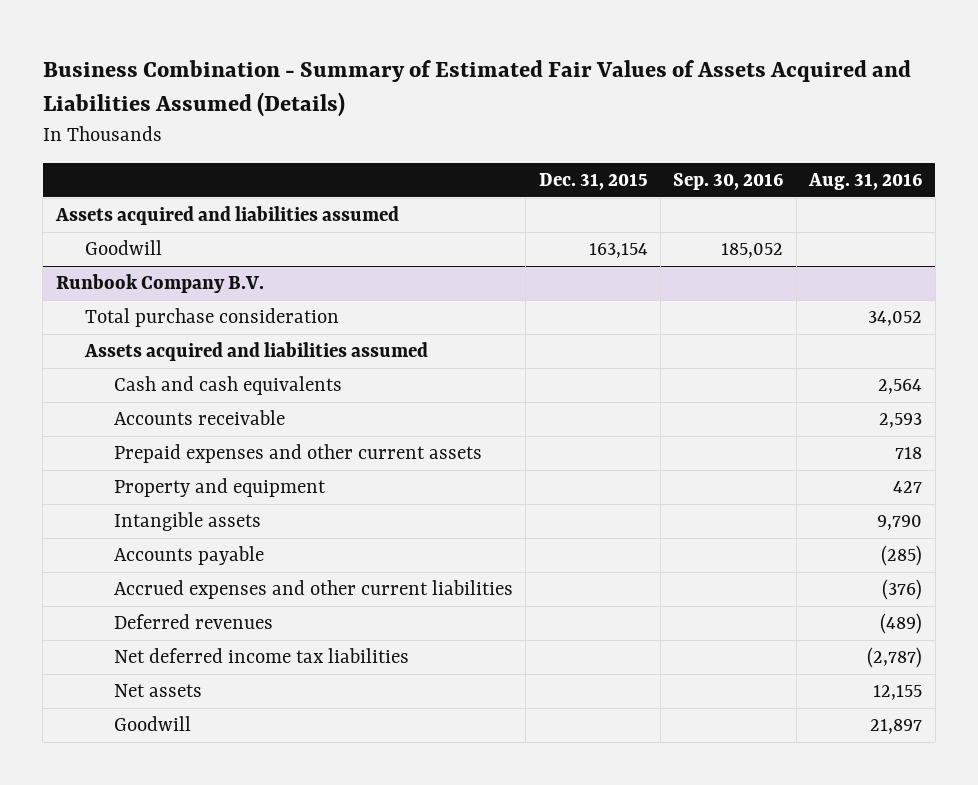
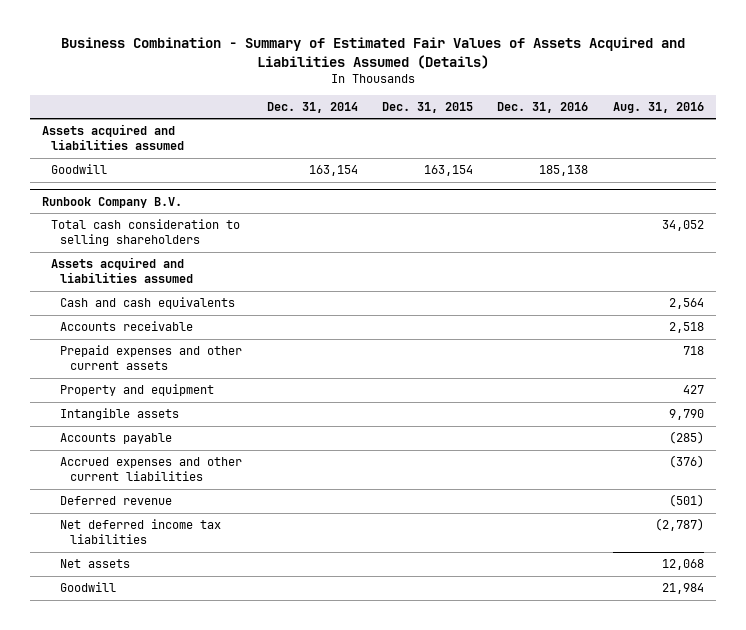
- | Dec. 31, 2015 | Sep. 30, 2016 | Aug. 31, 2016
+ | Dec. 31, 2014 | Dec. 31, 2015 | Dec. 31, 2016 | Aug. 31, 2016
@ Runbook Company B.V.
- Total purchase consideration | | | 34,052
+ Total cash consideration to selling shareholders | | | | 34,052
- Accounts receivable | | | 2,593
+ Accounts receivable | | | | 2,518
- Deferred revenues | | | (489)
+ Deferred revenue | | | | (501)
- Net assets | | | 12,155
- Goodwill | | | 21,897
+ Net assets | | | | 12,068
+ Goodwill | | | | 21,984

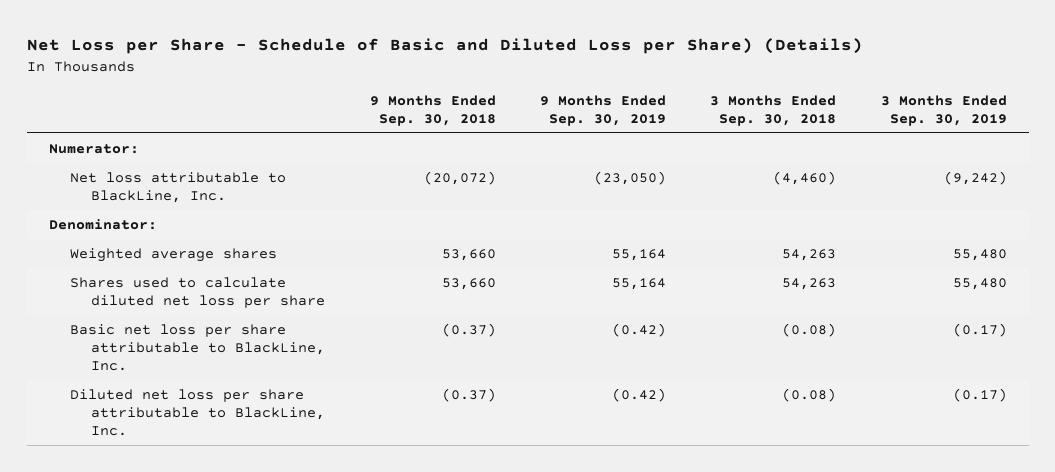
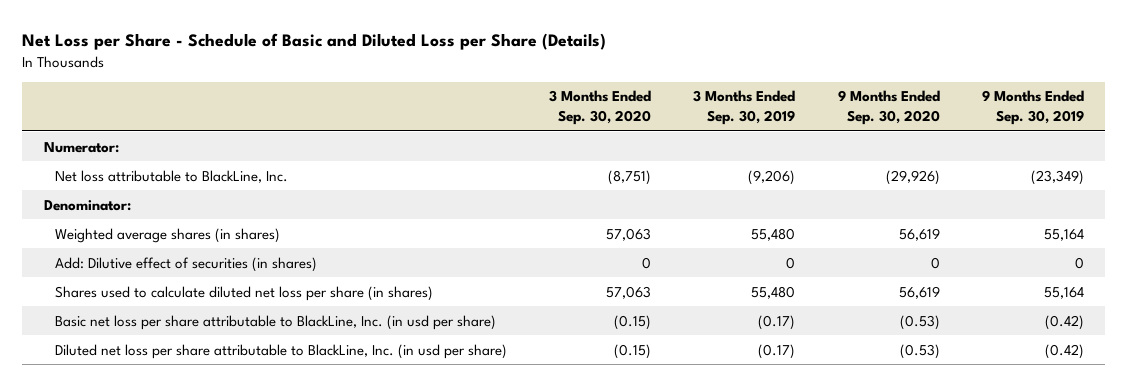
- Net Loss per Share - Schedule of Basic and Diluted Loss per Share) (Details)
+ Net Loss per Share - Schedule of Basic and Diluted Loss per Share (Details)
- | 9 Months Ended Sep. 30, 2018 | 9 Months Ended Sep. 30, 2019 | 3 Months Ended Sep. 30, 2018 | 3 Months Ended Sep. 30, 2019
+ | 3 Months Ended Sep. 30, 2020 | 3 Months Ended Sep. 30, 2019 | 9 Months Ended Sep. 30, 2020 | 9 Months Ended Sep. 30, 2019
- Net loss attributable to BlackLine, Inc. | (20,072) | (23,050) | (4,460) | (9,242)
+ Net loss attributable to BlackLine, Inc. | (8,751) | (9,206) | (29,926) | (23,349)
- Weighted average shares | 53,660 | 55,164 | 54,263 | 55,480
- Shares used to calculate diluted net loss per share | 53,660 | 55,164 | 54,263 | 55,480
- Basic net loss per share attributable to BlackLine, Inc. | (0.37) | (0.42) | (0.08) | (0.17)
- Diluted net loss per share attributable to BlackLine, Inc. | (0.37) | (0.42) | (0.08) | (0.17)
+ Weighted average shares (in shares) | 57,063 | 55,480 | 56,619 | 55,164
+ Add: Dilutive effect of securities (in shares) | 0 | 0 | 0 | 0
+ Shares used to calculate diluted net loss per share (in shares) | 57,063 | 55,480 | 56,619 | 55,164
+ Basic net loss per share attributable to BlackLine, Inc. (in usd per share) | (0.15) | (0.17) | (0.53) | (0.42)
+ Diluted net loss per share attributable to BlackLine, Inc. (in usd per share) | (0.15) | (0.17) | (0.53) | (0.42)

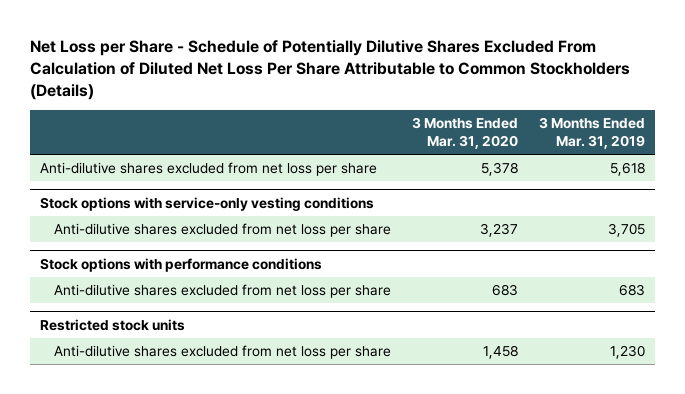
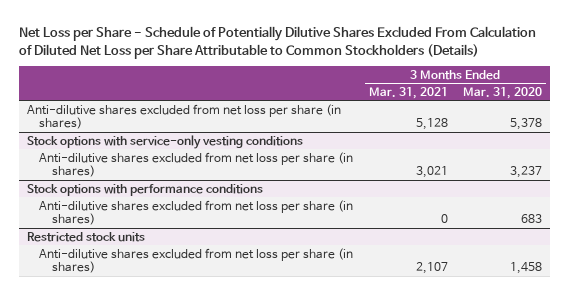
- Net Loss per Share - Schedule of Potentially Dilutive Shares Excluded From Calculation of Diluted Net Loss Per Share Attributable to Common Stockholders (Details)
+ Net Loss per Share - Schedule of Potentially Dilutive Shares Excluded From Calculation of Diluted Net Loss per Share Attributable to Common Stockholders (Details)
- | 3 Months Ended Mar. 31, 2020 | 3 Months Ended Mar. 31, 2019
+ | 3 Months Ended Mar. 31, 2021 | 3 Months Ended Mar. 31, 2020
- Anti-dilutive shares excluded from net loss per share | 5,378 | 5,618
+ Anti-dilutive shares excluded from net loss per share (in shares) | 5,128 | 5,378
@ Stock options with service-only vesting conditions
- Anti-dilutive shares excluded from net loss per share | 3,237 | 3,705
+ Anti-dilutive shares excluded from net loss per share (in shares) | 3,021 | 3,237
@ Stock options with performance conditions
- Anti-dilutive shares excluded from net loss per share | 683 | 683
+ Anti-dilutive shares excluded from net loss per share (in shares) | 0 | 683
@ Restricted stock units
- Anti-dilutive shares excluded from net loss per share | 1,458 | 1,230
+ Anti-dilutive shares excluded from net loss per share (in shares) | 2,107 | 1,458

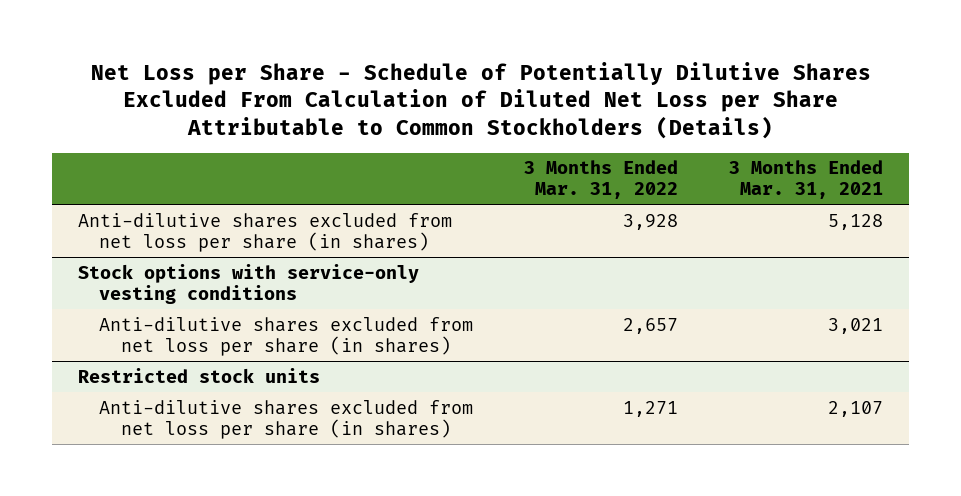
- | 3 Months Ended Mar. 31, 2021 | 3 Months Ended Mar. 31, 2020
+ | 3 Months Ended Mar. 31, 2022 | 3 Months Ended Mar. 31, 2021
- Stock options with performance conditions
- Anti-dilutive shares excluded from net loss per share (in shares) | 0 | 683

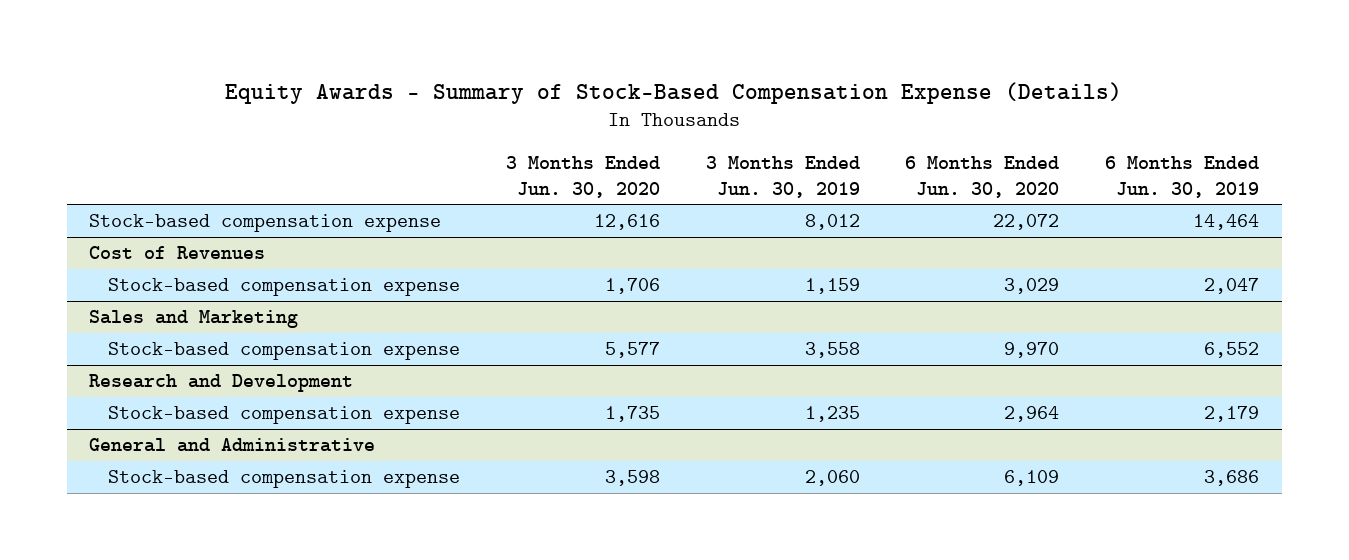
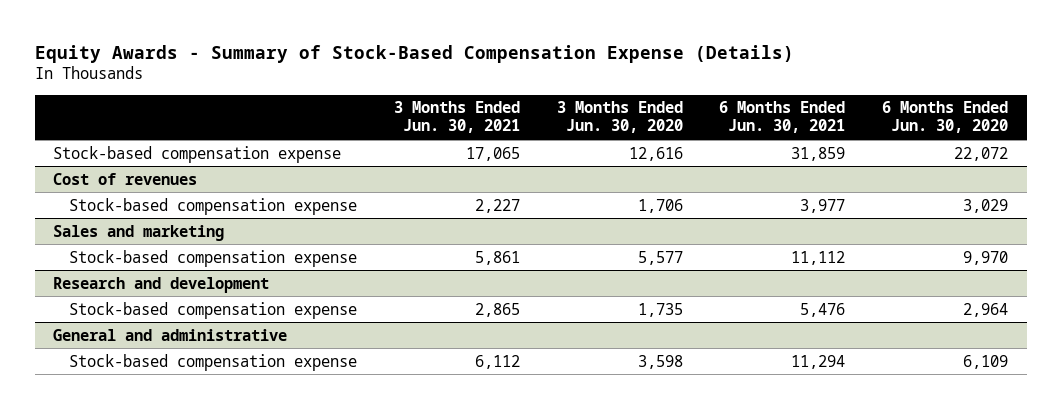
- | 3 Months Ended Jun. 30, 2020 | 3 Months Ended Jun. 30, 2019 | 6 Months Ended Jun. 30, 2020 | 6 Months Ended Jun. 30, 2019
+ | 3 Months Ended Jun. 30, 2021 | 3 Months Ended Jun. 30, 2020 | 6 Months Ended Jun. 30, 2021 | 6 Months Ended Jun. 30, 2020
- Cost of Revenues
+ Cost of revenues
- Sales and Marketing
+ Sales and marketing
- Research and Development
+ Research and development
- General and Administrative
+ General and administrative

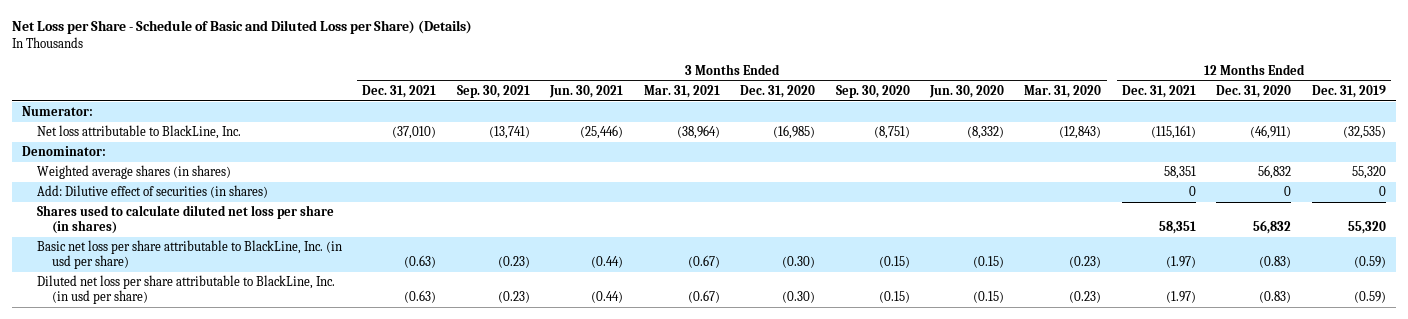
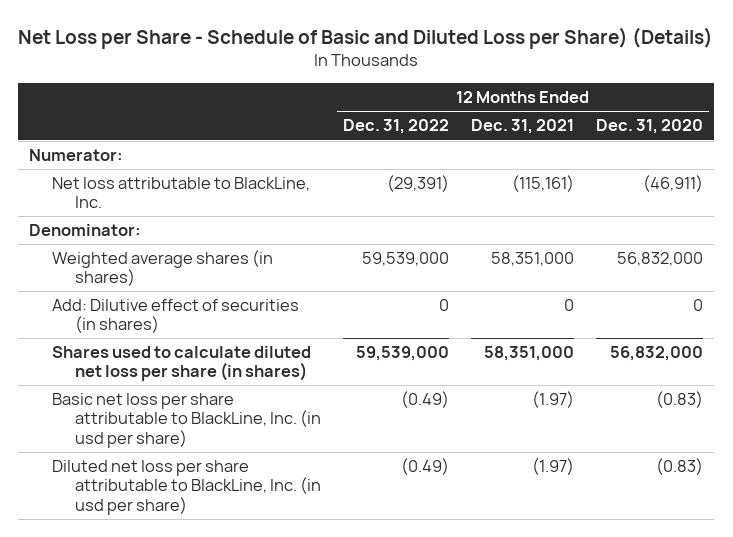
- | 3 Months Ended Dec. 31, 2021 | 3 Months Ended Sep. 30, 2021 | 3 Months Ended Jun. 30, 2021 | 3 Months Ended Mar. 31, 2021 | 3 Months Ended Dec. 31, 2020 | 3 Months Ended Sep. 30, 2020 | 3 Months Ended Jun. 30, 2020 | 3 Months Ended Mar. 31, 2020 | 12 Months Ended Dec. 31, 2021 | 12 Months Ended Dec. 31, 2020 | 12 Months Ended Dec. 31, 2019
+ | 12 Months Ended Dec. 31, 2022 | 12 Months Ended Dec. 31, 2021 | 12 Months Ended Dec. 31, 2020
- Weighted average shares (in shares) | | | | | | | | | 58,351 | 56,832 | 55,320
+ Weighted average shares (in shares) | 59,539,000 | 58,351,000 | 56,832,000
- Shares used to calculate diluted net loss per share (in shares) | | | | | | | | | 58,351 | 56,832 | 55,320
+ Shares used to calculate diluted net loss per share (in shares) | 59,539,000 | 58,351,000 | 56,832,000

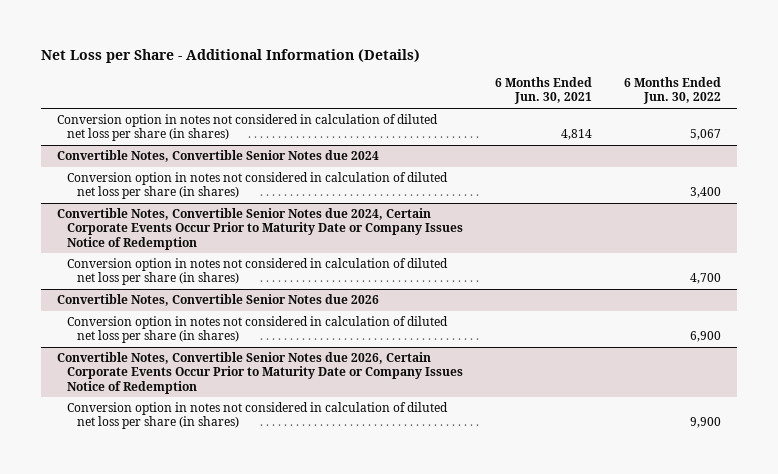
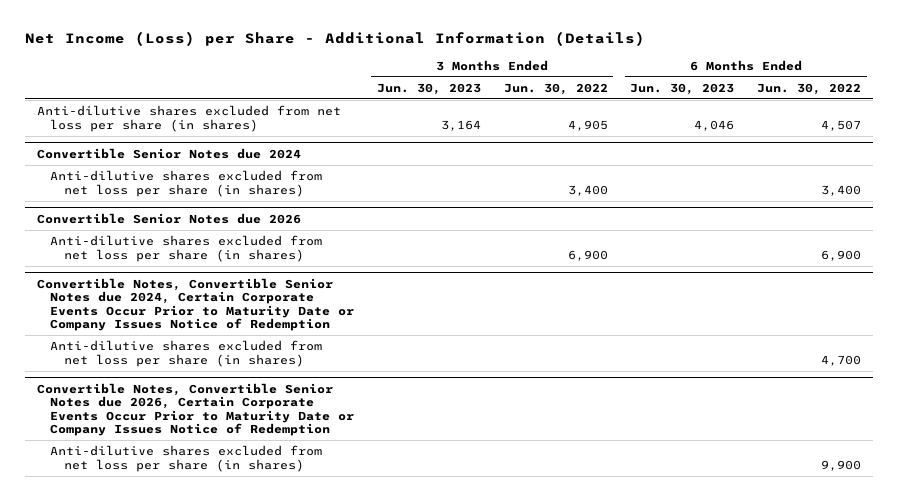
- Net Loss per Share - Additional Information (Details)
+ Net Income (Loss) per Share - Additional Information (Details)
- | 6 Months Ended Jun. 30, 2021 | 6 Months Ended Jun. 30, 2022
+ | 3 Months Ended Jun. 30, 2023 | 3 Months Ended Jun. 30, 2022 | 6 Months Ended Jun. 30, 2023 | 6 Months Ended Jun. 30, 2022
- Conversion option in notes not considered in calculation of diluted net loss per share (in shares) | 4,814 | 5,067
- Convertible Notes, Convertible Senior Notes due 2024
- Conversion option in notes not considered in calculation of diluted net loss per share (in shares) | | 3,400
+ Anti-dilutive shares excluded from net loss per share (in shares) | 3,164 | 4,905 | 4,046 | 4,507
+ Convertible Senior Notes due 2024
+ Anti-dilutive shares excluded from net loss per share (in shares) | | 3,400 | | 3,400
+ Convertible Senior Notes due 2026
+ Anti-dilutive shares excluded from net loss per share (in shares) | | 6,900 | | 6,900
@ Convertible Notes, Convertible Senior Notes due 2024, Certain Corporate Events Occur Prior to Maturity Date or Company Issues Notice of Redemption
- Conversion option in notes not considered in calculation of diluted net loss per share (in shares) | | 4,700
- Convertible Notes, Convertible Senior Notes due 2026
- Conversion option in notes not considered in calculation of diluted net loss per share (in shares) | | 6,900
@ Convertible Notes, Convertible Senior Notes due 2024, Certain Corporate Events Occur Prior to Maturity Date or Company Issues Notice of Redemption
+ Anti-dilutive shares excluded from net loss per share (in shares) | | | | 4,700
@ Convertible Notes, Convertible Senior Notes due 2026, Certain Corporate Events Occur Prior to Maturity Date or Company Issues Notice of Redemption
- Conversion option in notes not considered in calculation of diluted net loss per share (in shares) | | 9,900
+ Anti-dilutive shares excluded from net loss per share (in shares) | | | | 9,900

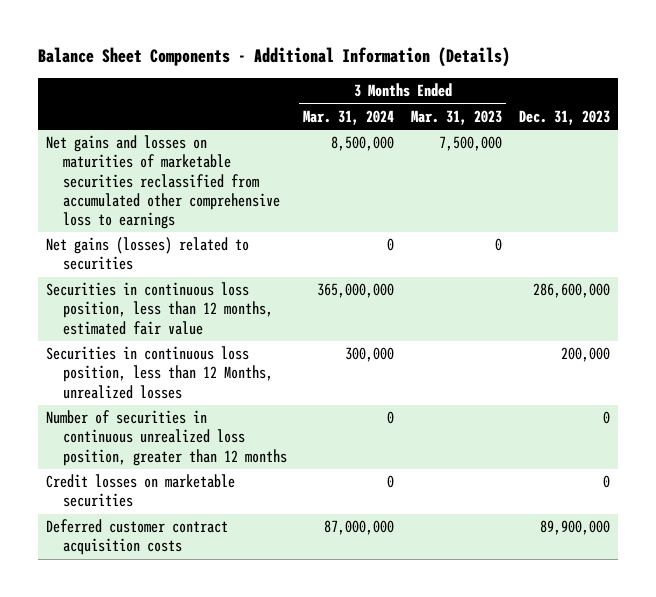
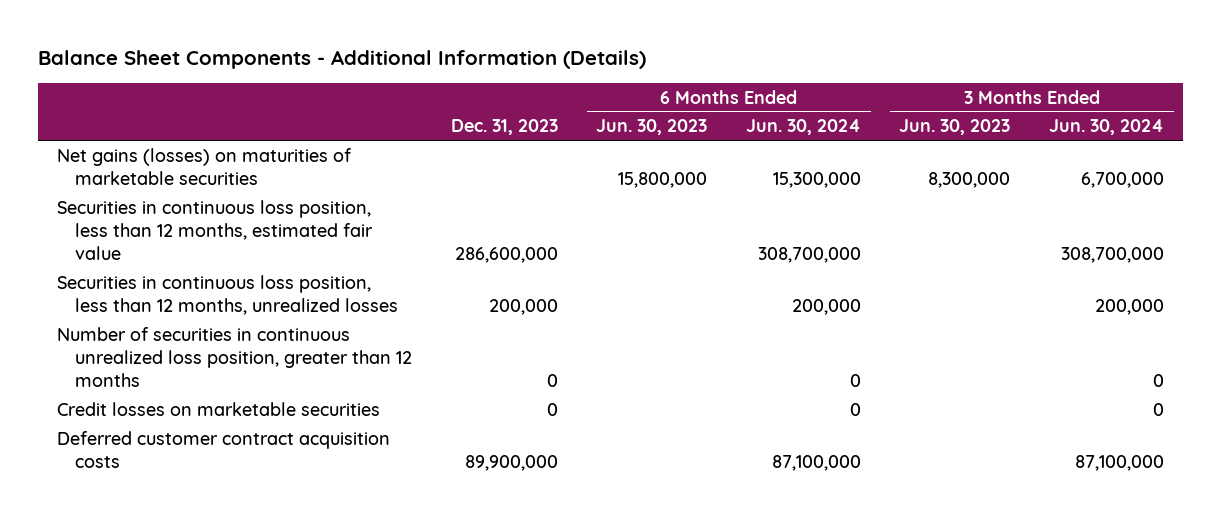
- | 3 Months Ended Mar. 31, 2024 | 3 Months Ended Mar. 31, 2023 | Dec. 31, 2023
+ | Dec. 31, 2023 | 6 Months Ended Jun. 30, 2023 | 6 Months Ended Jun. 30, 2024 | 3 Months Ended Jun. 30, 2023 | 3 Months Ended Jun. 30, 2024
- Net gains and losses on maturities of marketable securities reclassified from accumulated other comprehensive loss to earnings | 8,500,000 | 7,500,000 |
- Net gains (losses) related to securities | 0 | 0 |
+ Net gains (losses) on maturities of marketable securities | | 15,800,000 | 15,300,000 | 8,300,000 | 6,700,000
- Securities in continuous loss position, less than 12 Months, unrealized losses | 300,000 | | 200,000
+ Securities in continuous loss position, less than 12 months, unrealized losses | 200,000 | | 200,000 | | 200,000

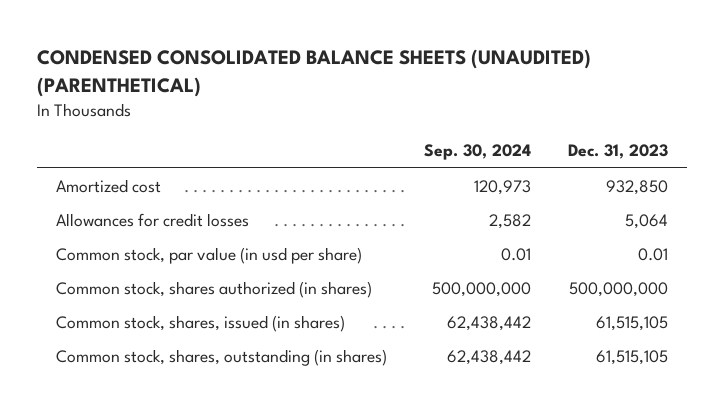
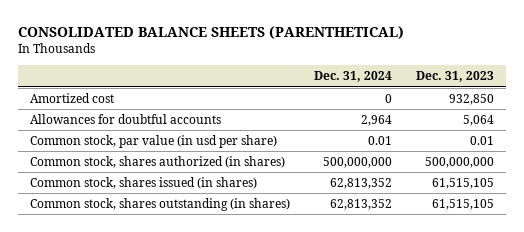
- CONDENSED CONSOLIDATED BALANCE SHEETS (UNAUDITED) (PARENTHETICAL)
+ CONSOLIDATED BALANCE SHEETS (PARENTHETICAL)
- | Sep. 30, 2024 | Dec. 31, 2023
+ | Dec. 31, 2024 | Dec. 31, 2023
- Allowances for credit losses | 2,582 | 5,064
+ Allowances for doubtful accounts | 2,964 | 5,064
- Common stock, shares, issued (in shares) | 62,438,442 | 61,515,105
- Common stock, shares, outstanding (in shares) | 62,438,442 | 61,515,105
+ Common stock, shares issued (in shares) | 62,813,352 | 61,515,105
+ Common stock, shares outstanding (in shares) | 62,813,352 | 61,515,105

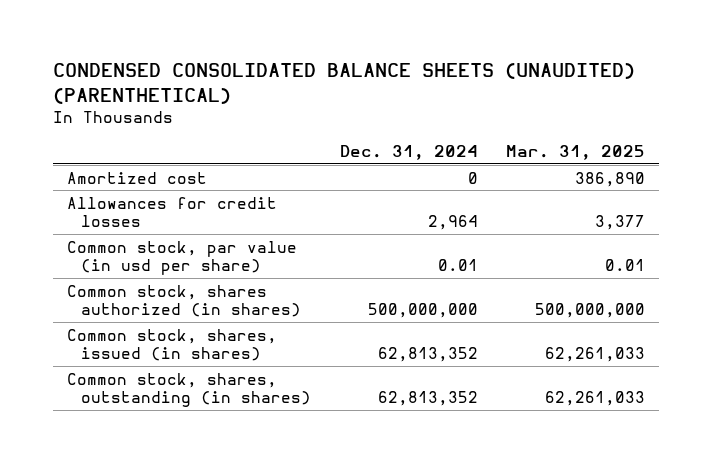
- CONSOLIDATED BALANCE SHEETS (PARENTHETICAL)
+ CONDENSED CONSOLIDATED BALANCE SHEETS (UNAUDITED) (PARENTHETICAL)
- | Dec. 31, 2024 | Dec. 31, 2023
+ | Dec. 31, 2024 | Mar. 31, 2025
- Allowances for doubtful accounts | 2,964 | 5,064
+ Allowances for credit losses | 2,964 | 3,377
- Common stock, shares issued (in shares) | 62,813,352 | 61,515,105
- Common stock, shares outstanding (in shares) | 62,813,352 | 61,515,105
+ Common stock, shares, issued (in shares) | 62,813,352 | 62,261,033
+ Common stock, shares, outstanding (in shares) | 62,813,352 | 62,261,033

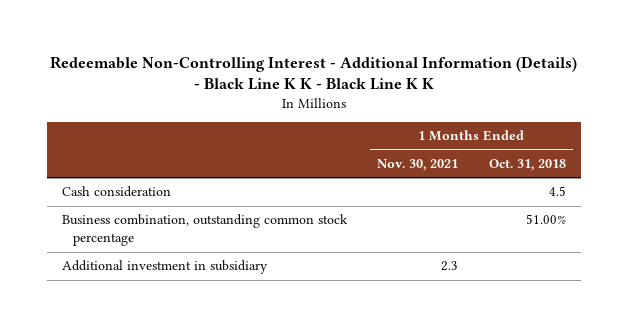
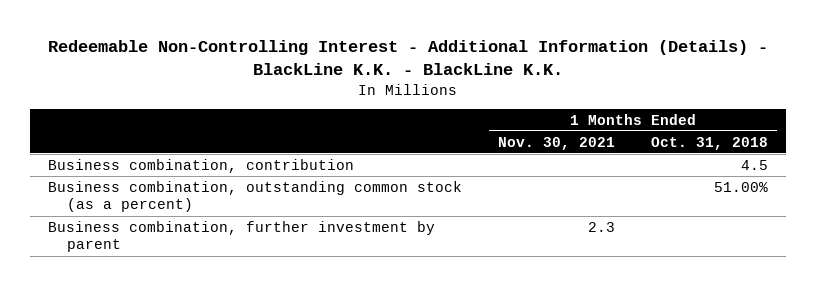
- Redeemable Non-Controlling Interest - Additional Information (Details) - Black Line K K - Black Line K K
+ Redeemable Non-Controlling Interest - Additional Information (Details) - BlackLine K.K. - BlackLine K.K.
- Cash consideration | | 4.5
- Business combination, outstanding common stock percentage | | 51.00%
- Additional investment in subsidiary | 2.3 |
+ Business combination, contribution | | 4.5
+ Business combination, outstanding common stock (as a percent) | | 51.00%
+ Business combination, further investment by parent | 2.3 |

